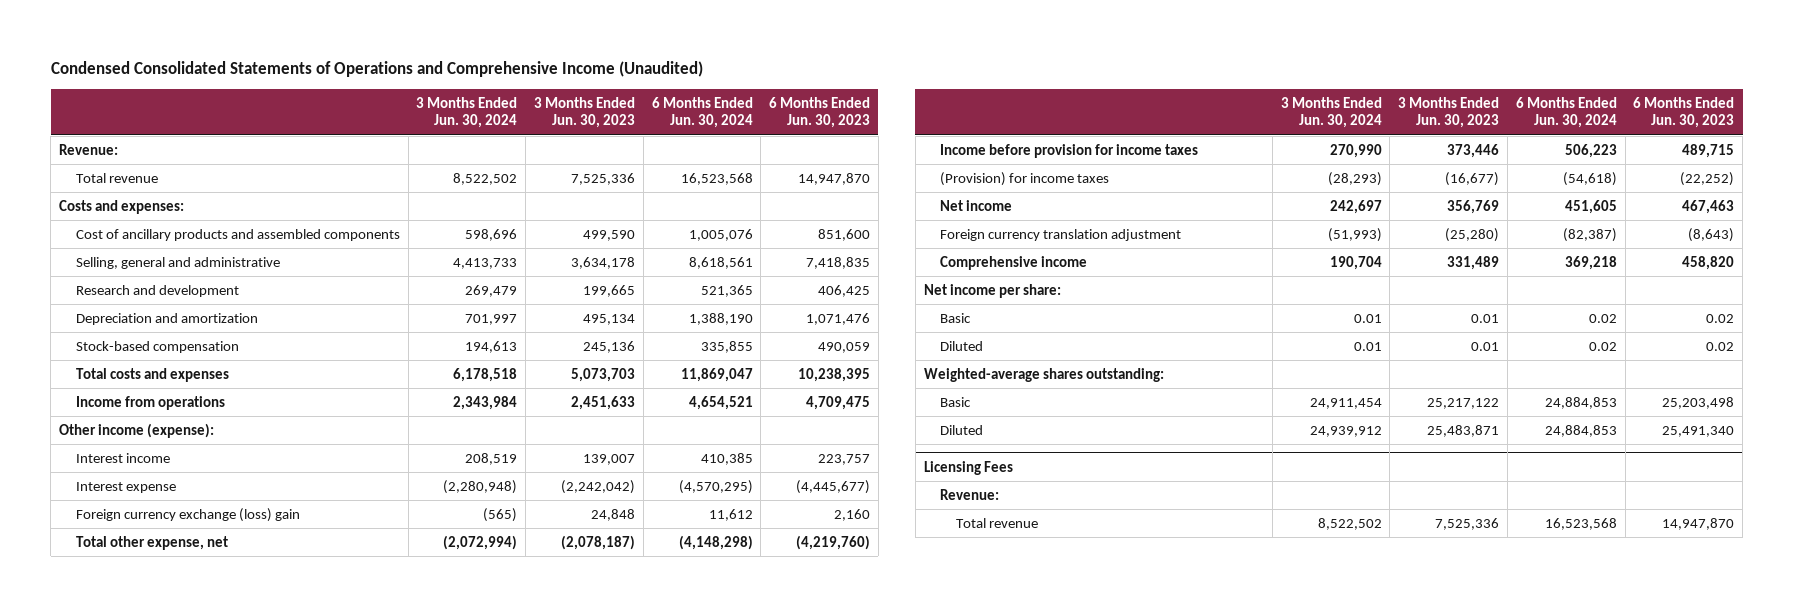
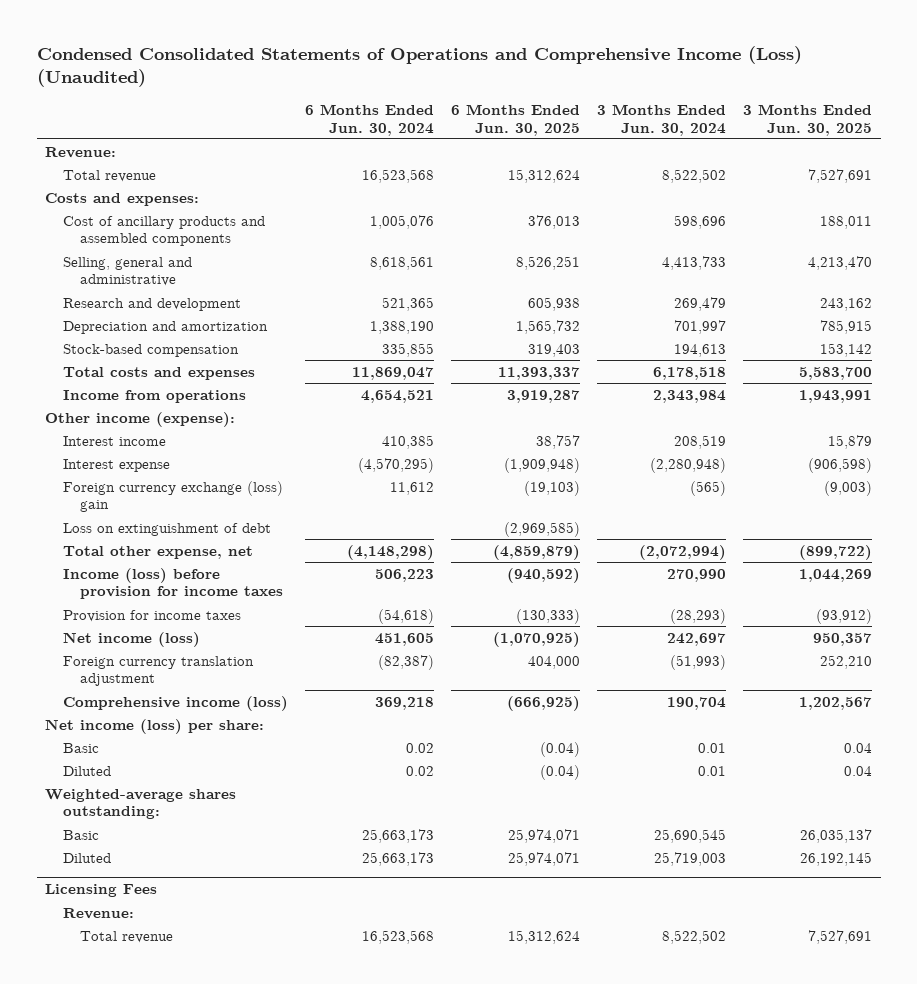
- Condensed Consolidated Statements of Operations and Comprehensive Income (Unaudited)
+ Condensed Consolidated Statements of Operations and Comprehensive Income (Loss) (Unaudited)
- | 3 Months Ended Jun. 30, 2024 | 3 Months Ended Jun. 30, 2023 | 6 Months Ended Jun. 30, 2024 | 6 Months Ended Jun. 30, 2023
+ | 6 Months Ended Jun. 30, 2024 | 6 Months Ended Jun. 30, 2025 | 3 Months Ended Jun. 30, 2024 | 3 Months Ended Jun. 30, 2025
+ Loss on extinguishment of debt | | (2,969,585) | |
- Income before provision for income taxes | 270,990 | 373,446 | 506,223 | 489,715
- (Provision) for income taxes | (28,293) | (16,677) | (54,618) | (22,252)
- Net income | 242,697 | 356,769 | 451,605 | 467,463
+ Income (loss) before provision for income taxes | 506,223 | (940,592) | 270,990 | 1,044,269
+ Provision for income taxes | (54,618) | (130,333) | (28,293) | (93,912)
+ Net income (loss) | 451,605 | (1,070,925) | 242,697 | 950,357
- Comprehensive income | 190,704 | 331,489 | 369,218 | 458,820
- Net income per share:
+ Comprehensive income (loss) | 369,218 | (666,925) | 190,704 | 1,202,567
+ Net income (loss) per share:
- Basic | 24,911,454 | 25,217,122 | 24,884,853 | 25,203,498
- Diluted | 24,939,912 | 25,483,871 | 24,884,853 | 25,491,340
+ Basic | 25,663,173 | 25,974,071 | 25,690,545 | 26,035,137
+ Diluted | 25,663,173 | 25,974,071 | 25,719,003 | 26,192,145

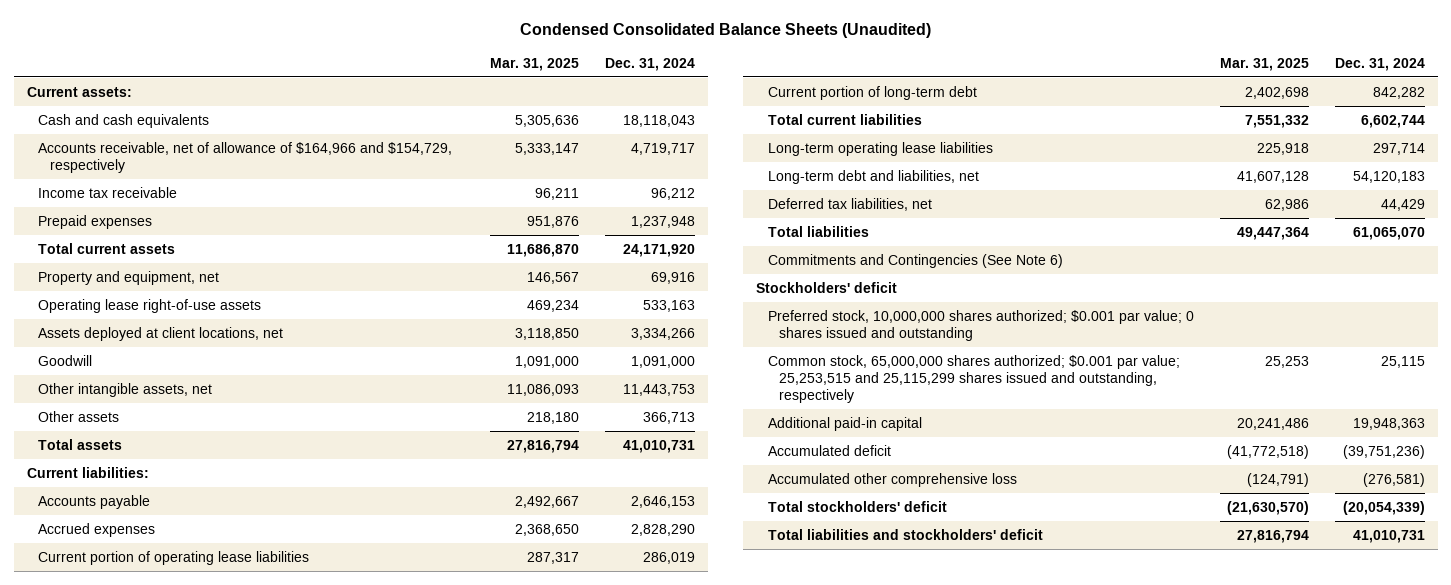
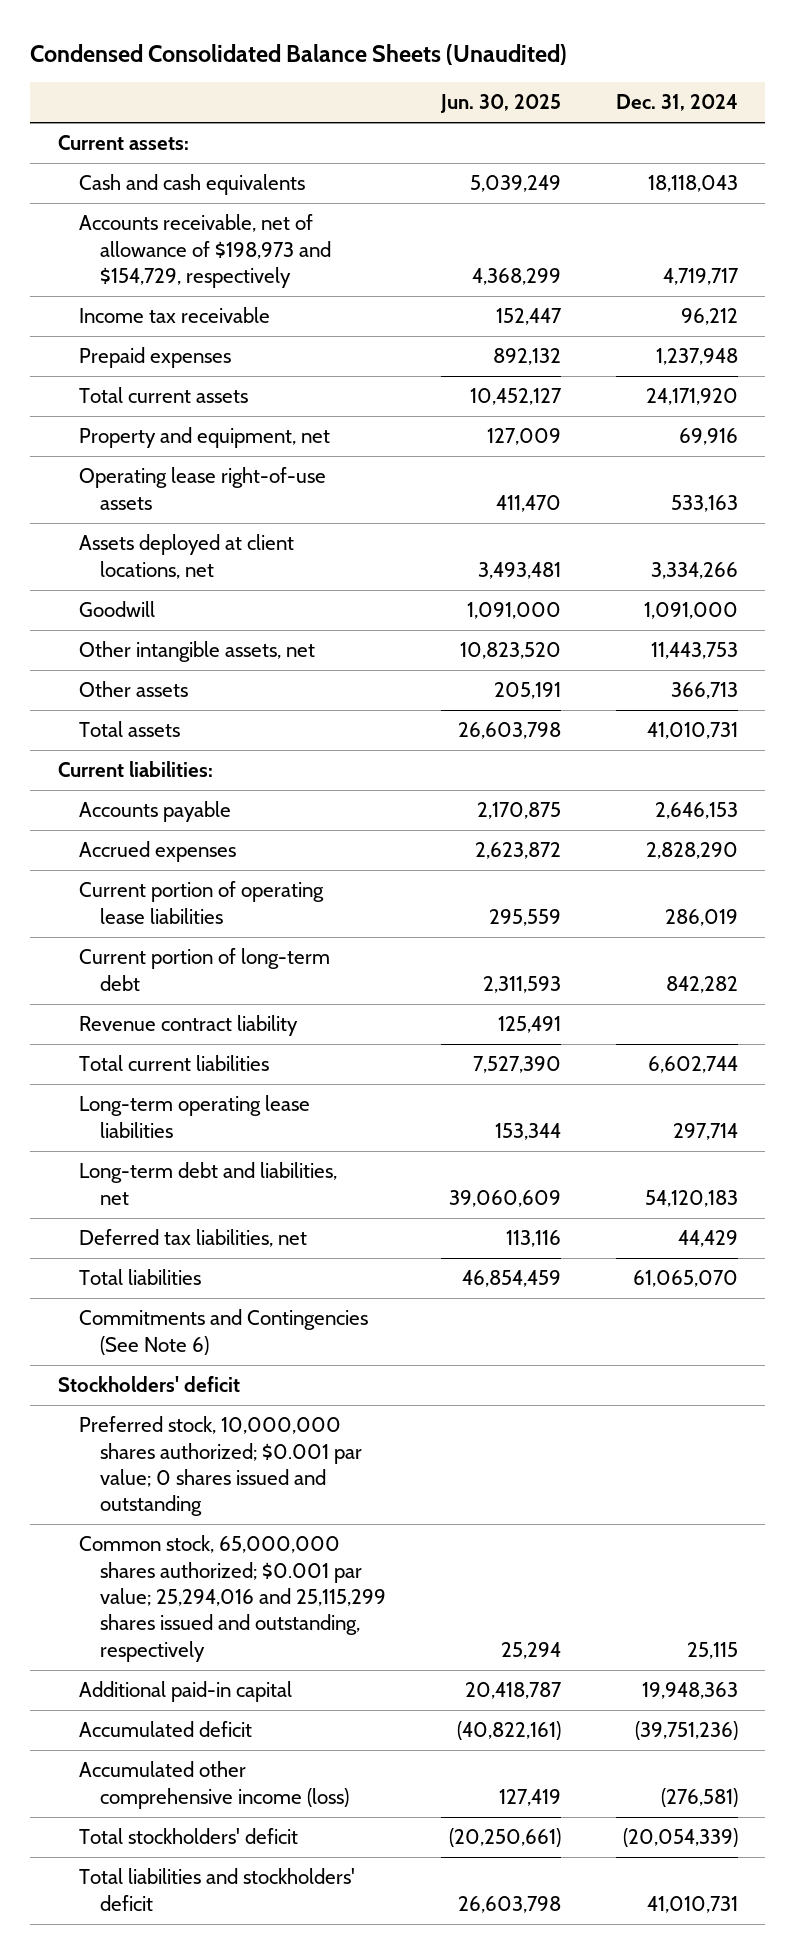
- | Mar. 31, 2025 | Dec. 31, 2024
+ | Jun. 30, 2025 | Dec. 31, 2024
- Accounts receivable, net of allowance of $164,966 and $154,729, respectively | 5,333,147 | 4,719,717
+ Accounts receivable, net of allowance of $198,973 and $154,729, respectively | 4,368,299 | 4,719,717
+ Revenue contract liability | 125,491 |
- Common stock, 65,000,000 shares authorized; $0.001 par value; 25,253,515 and 25,115,299 shares issued and outstanding, respectively | 25,253 | 25,115
+ Common stock, 65,000,000 shares authorized; $0.001 par value; 25,294,016 and 25,115,299 shares issued and outstanding, respectively | 25,294 | 25,115
- Accumulated other comprehensive loss | (124,791) | (276,581)
+ Accumulated other comprehensive income (loss) | 127,419 | (276,581)

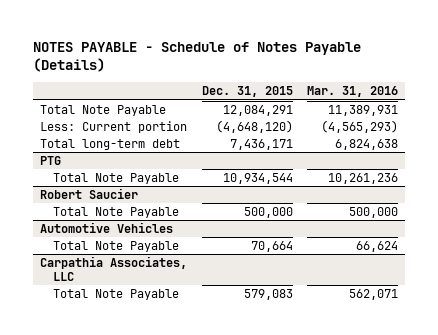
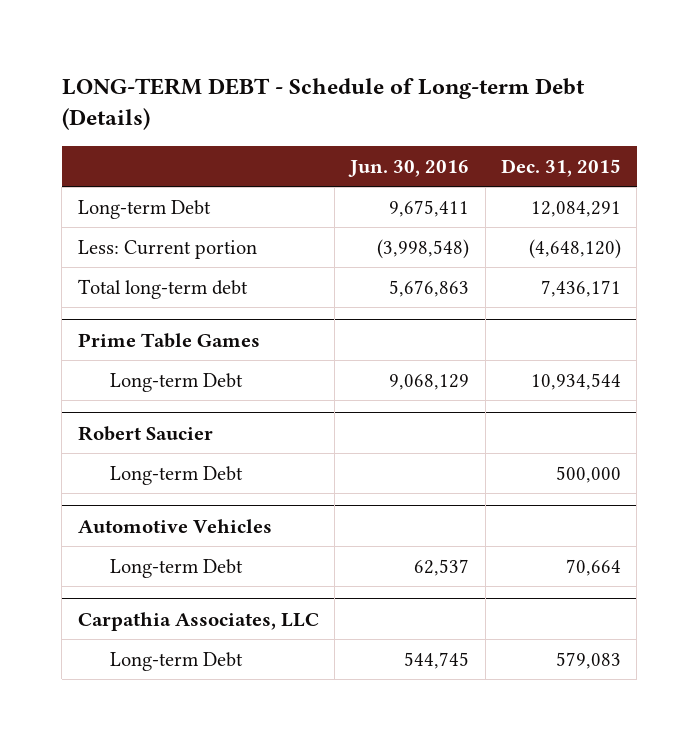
- NOTES PAYABLE - Schedule of Notes Payable (Details)
+ LONG-TERM DEBT - Schedule of Long-term Debt (Details)
- | Dec. 31, 2015 | Mar. 31, 2016
+ | Jun. 30, 2016 | Dec. 31, 2015
- Total Note Payable | 12,084,291 | 11,389,931
+ Long-term Debt | 9,675,411 | 12,084,291
- PTG
- Total Note Payable | 10,934,544 | 10,261,236
+ Prime Table Games
+ Long-term Debt | 9,068,129 | 10,934,544
@ Robert Saucier
- Total Note Payable | 500,000 | 500,000
+ Long-term Debt | | 500,000
@ Automotive Vehicles
- Total Note Payable | 70,664 | 66,624
+ Long-term Debt | 62,537 | 70,664
@ Carpathia Associates, LLC
- Total Note Payable | 579,083 | 562,071
+ Long-term Debt | 544,745 | 579,083

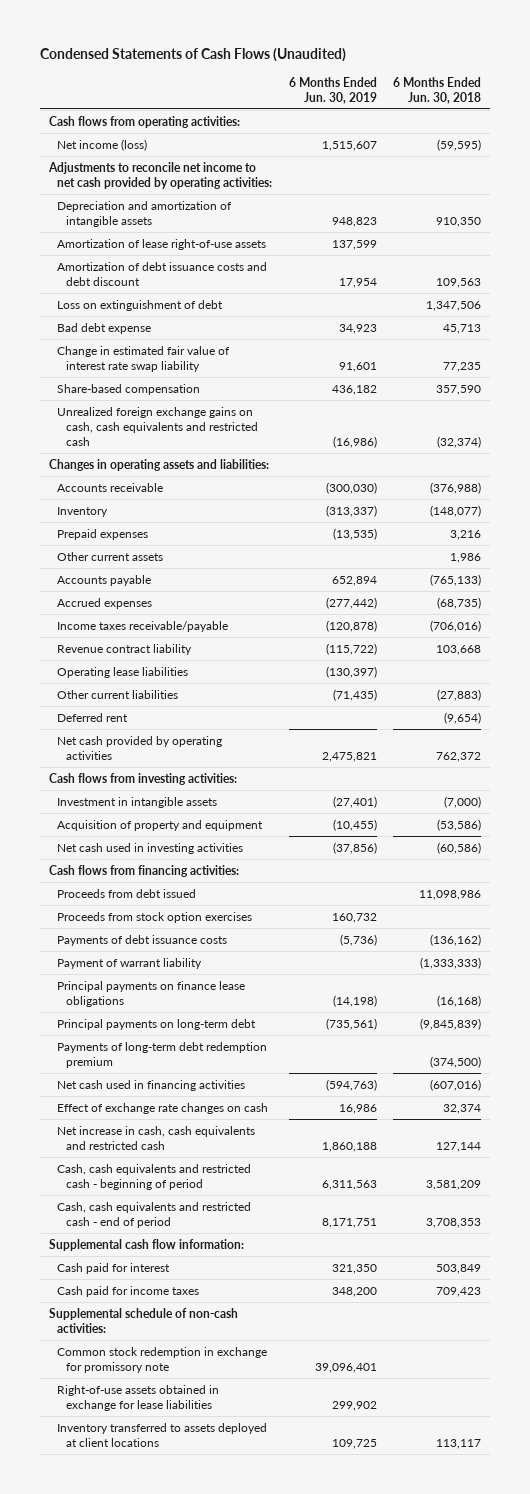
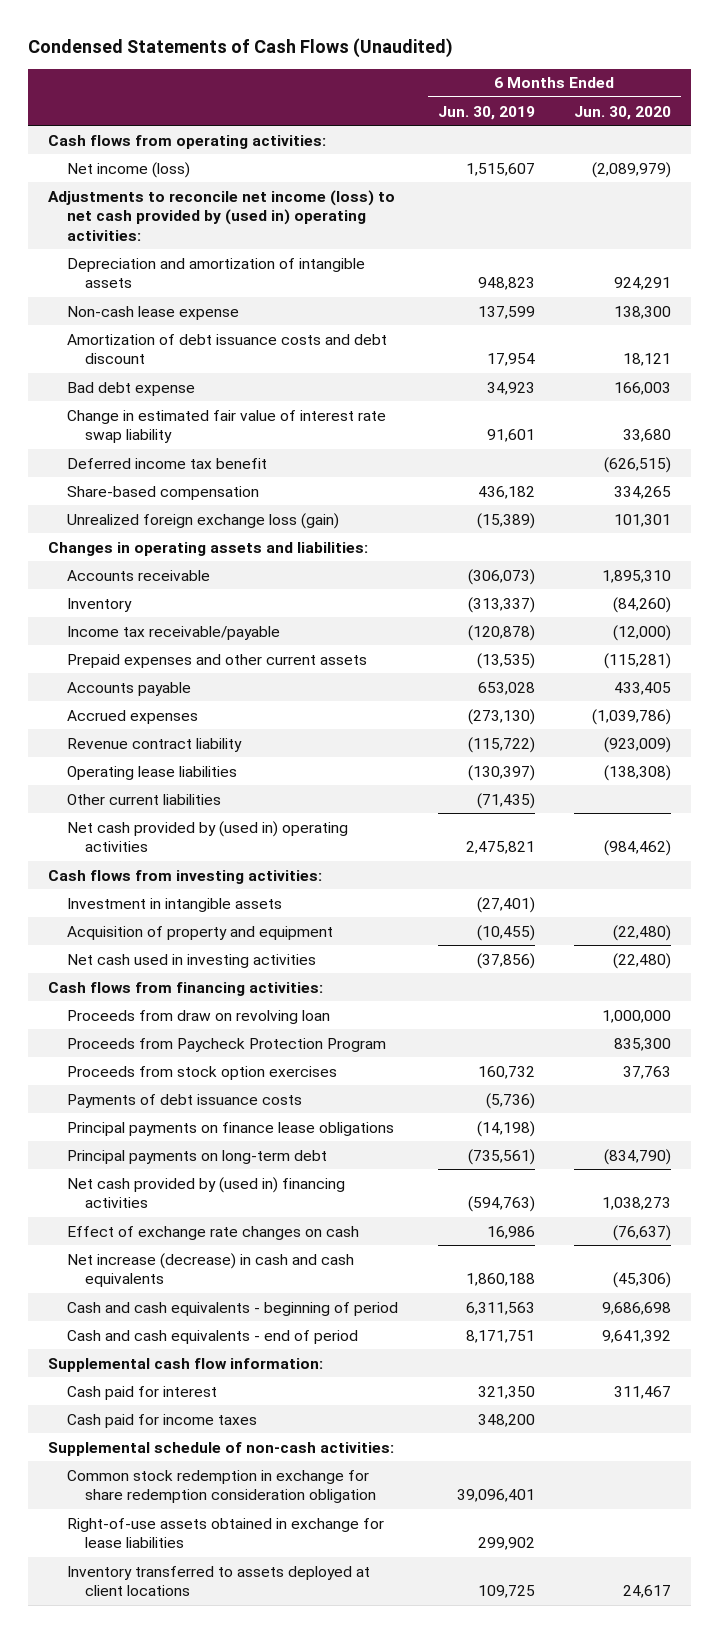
- | 6 Months Ended Jun. 30, 2019 | 6 Months Ended Jun. 30, 2018
+ | 6 Months Ended Jun. 30, 2019 | 6 Months Ended Jun. 30, 2020
- Adjustments to reconcile net income to net cash provided by operating activities:
+ Adjustments to reconcile net income (loss) to net cash provided by (used in) operating activities:
- Amortization of lease right-of-use assets | 137,599 |
+ Non-cash lease expense | 137,599 | 138,300
- Loss on extinguishment of debt | | 1,347,506
+ Deferred income tax benefit | | (626,515)
- Unrealized foreign exchange gains on cash, cash equivalents and restricted cash | (16,986) | (32,374)
+ Unrealized foreign exchange loss (gain) | (15,389) | 101,301
- Accounts receivable | (300,030) | (376,988)
+ Accounts receivable | (306,073) | 1,895,310
- Prepaid expenses | (13,535) | 3,216
- Other current assets | | 1,986
- Accounts payable | 652,894 | (765,133)
- Accrued expenses | (277,442) | (68,735)
- Income taxes receivable/payable | (120,878) | (706,016)
+ Income tax receivable/payable | (120,878) | (12,000)
+ Prepaid expenses and other current assets | (13,535) | (115,281)
+ Accounts payable | 653,028 | 433,405
+ Accrued expenses | (273,130) | (1,039,786)
- Deferred rent | | (9,654)
- Net cash provided by operating activities | 2,475,821 | 762,372
+ Net cash provided by (used in) operating activities | 2,475,821 | (984,462)
- Proceeds from debt issued | | 11,098,986
+ Proceeds from draw on revolving loan | | 1,000,000
+ Proceeds from Paycheck Protection Program | | 835,300
- Payment of warrant liability | | (1,333,333)
- Payments of long-term debt redemption premium | | (374,500)
- Net cash used in financing activities | (594,763) | (607,016)
+ Net cash provided by (used in) financing activities | (594,763) | 1,038,273
- Net increase in cash, cash equivalents and restricted cash | 1,860,188 | 127,144
- Cash, cash equivalents and restricted cash - beginning of period | 6,311,563 | 3,581,209
- Cash, cash equivalents and restricted cash - end of period | 8,171,751 | 3,708,353
+ Net increase (decrease) in cash and cash equivalents | 1,860,188 | (45,306)
+ Cash and cash equivalents - beginning of period | 6,311,563 | 9,686,698
+ Cash and cash equivalents - end of period | 8,171,751 | 9,641,392
- Common stock redemption in exchange for promissory note | 39,096,401 |
+ Common stock redemption in exchange for share redemption consideration obligation | 39,096,401 |

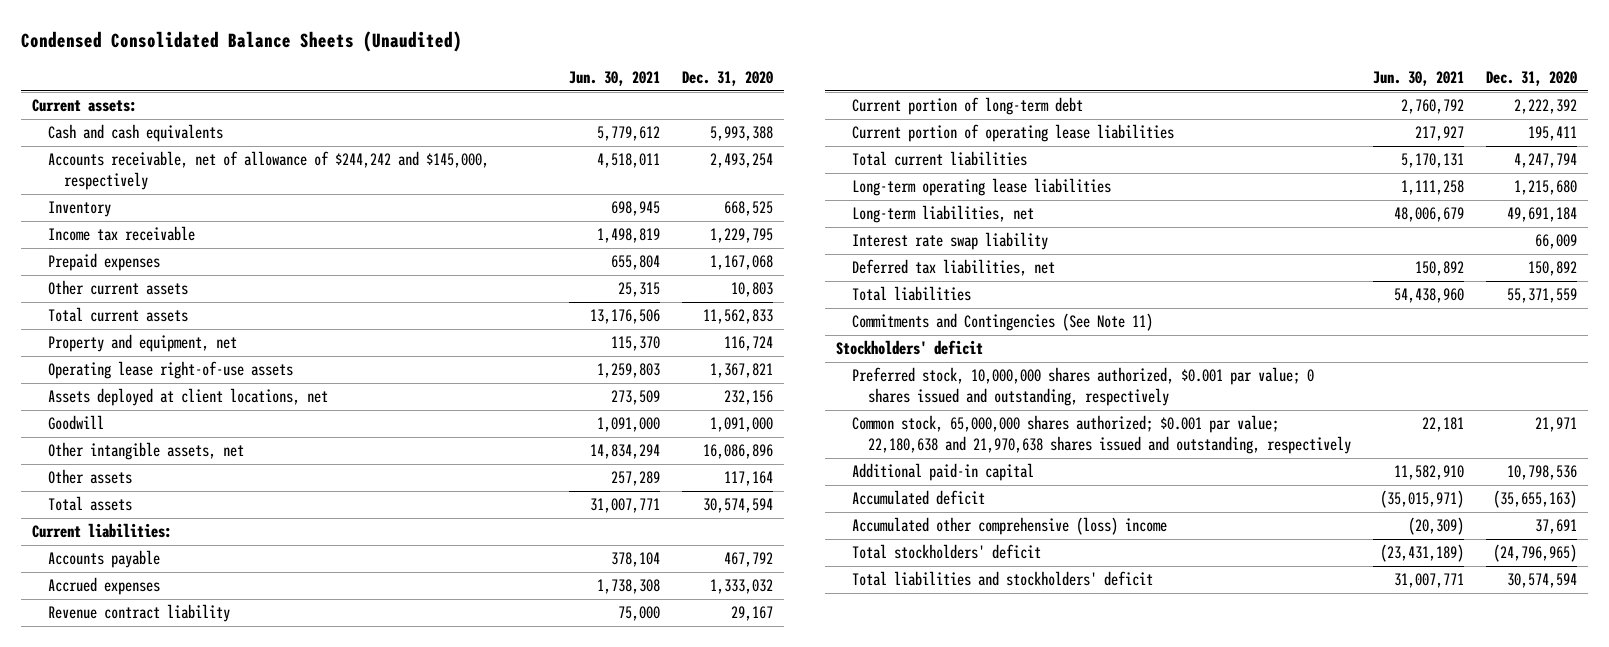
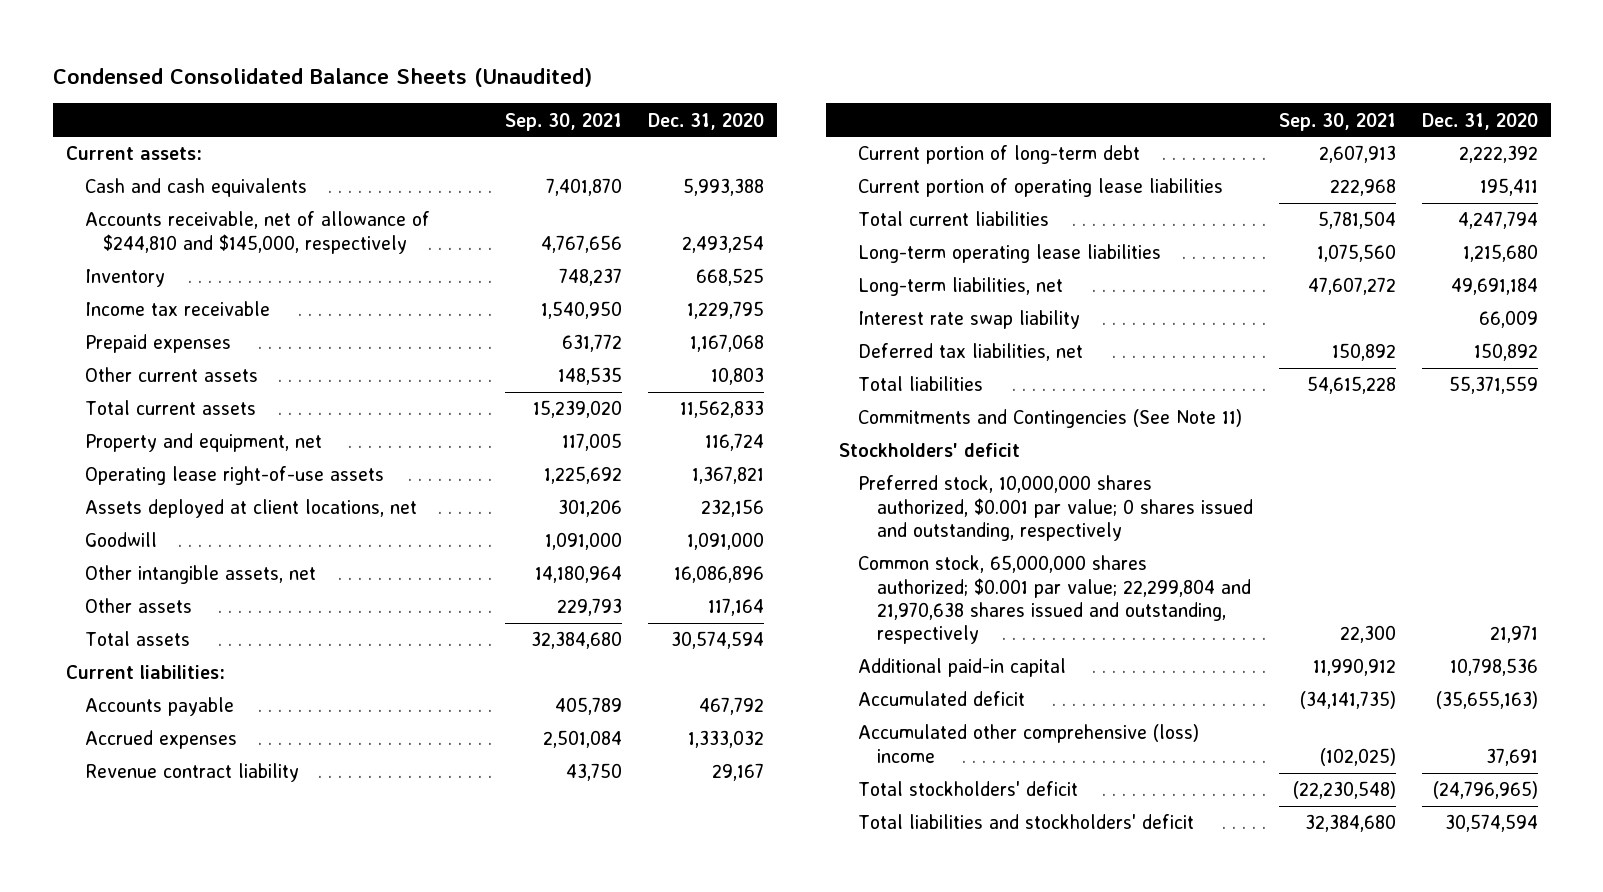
- | Jun. 30, 2021 | Dec. 31, 2020
+ | Sep. 30, 2021 | Dec. 31, 2020
- Accounts receivable, net of allowance of $244,242 and $145,000, respectively | 4,518,011 | 2,493,254
+ Accounts receivable, net of allowance of $244,810 and $145,000, respectively | 4,767,656 | 2,493,254
- Common stock, 65,000,000 shares authorized; $0.001 par value; 22,180,638 and 21,970,638 shares issued and outstanding, respectively | 22,181 | 21,971
+ Common stock, 65,000,000 shares authorized; $0.001 par value; 22,299,804 and 21,970,638 shares issued and outstanding, respectively | 22,300 | 21,971

